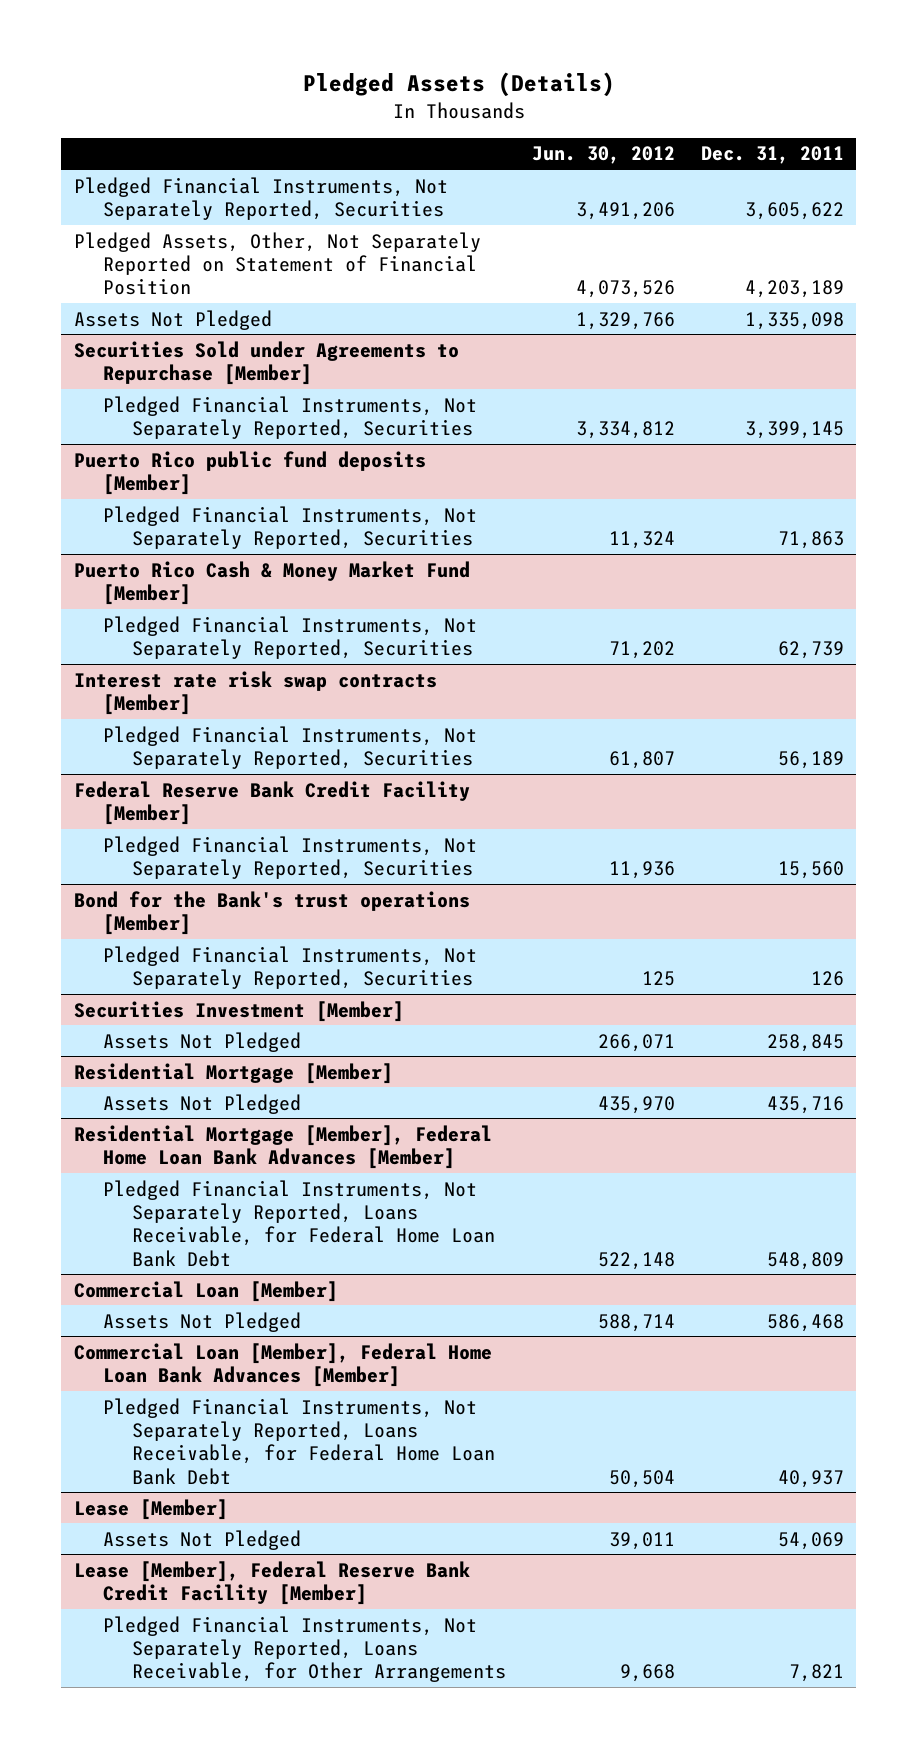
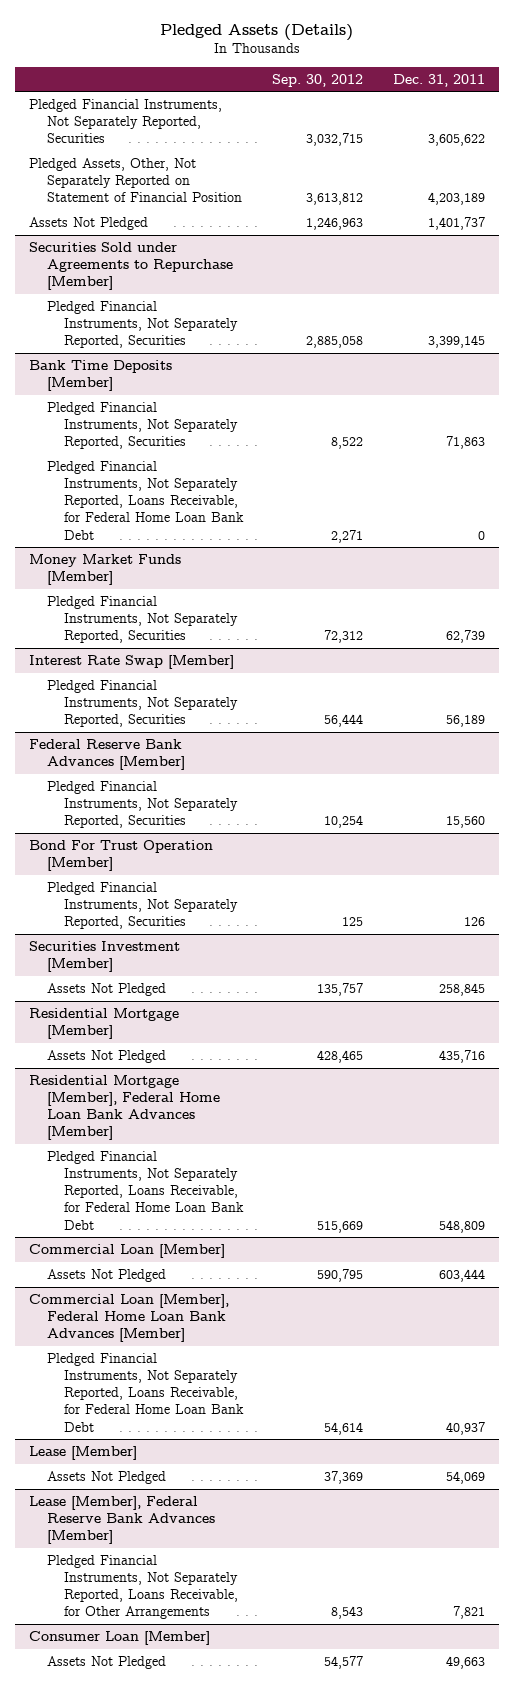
- | Jun. 30, 2012 | Dec. 31, 2011
+ | Sep. 30, 2012 | Dec. 31, 2011
- Assets Not Pledged | 1,329,766 | 1,335,098
+ Assets Not Pledged | 1,246,963 | 1,401,737
- Puerto Rico public fund deposits [Member]
+ Bank Time Deposits [Member]
- Puerto Rico Cash & Money Market Fund [Member]
+ Pledged Financial Instruments, Not Separately Reported, Loans Receivable, for Federal Home Loan Bank Debt | 2,271 | 0
+ Money Market Funds [Member]
- Interest rate risk swap contracts [Member]
+ Interest Rate Swap [Member]
- Federal Reserve Bank Credit Facility [Member]
+ Federal Reserve Bank Advances [Member]
- Bond for the Bank's trust operations [Member]
+ Bond For Trust Operation [Member]
@ Commercial Loan [Member]
- Assets Not Pledged | 588,714 | 586,468
+ Assets Not Pledged | 590,795 | 603,444
- Lease [Member], Federal Reserve Bank Credit Facility [Member]
+ Lease [Member], Federal Reserve Bank Advances [Member]
+ Consumer Loan [Member]
+ Assets Not Pledged | 54,577 | 49,663

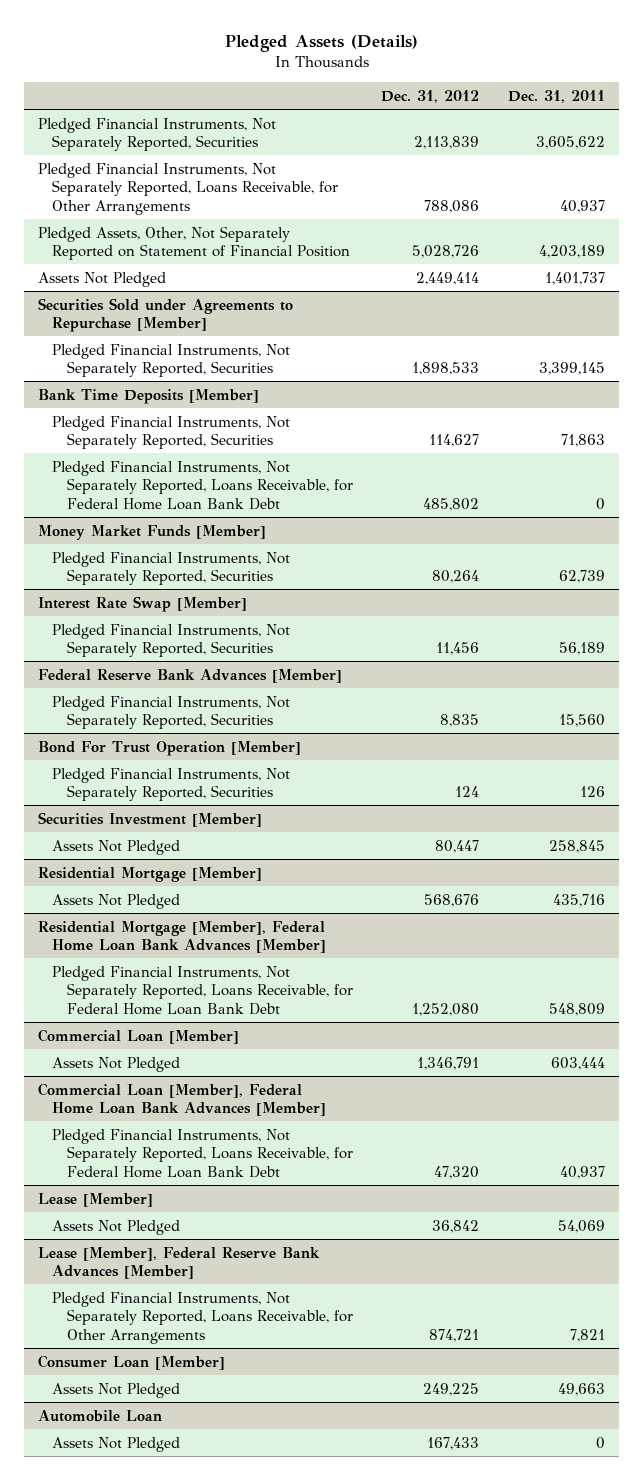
- | Sep. 30, 2012 | Dec. 31, 2011
+ | Dec. 31, 2012 | Dec. 31, 2011
+ Pledged Financial Instruments, Not Separately Reported, Loans Receivable, for Other Arrangements | 788,086 | 40,937
+ Automobile Loan
+ Assets Not Pledged | 167,433 | 0

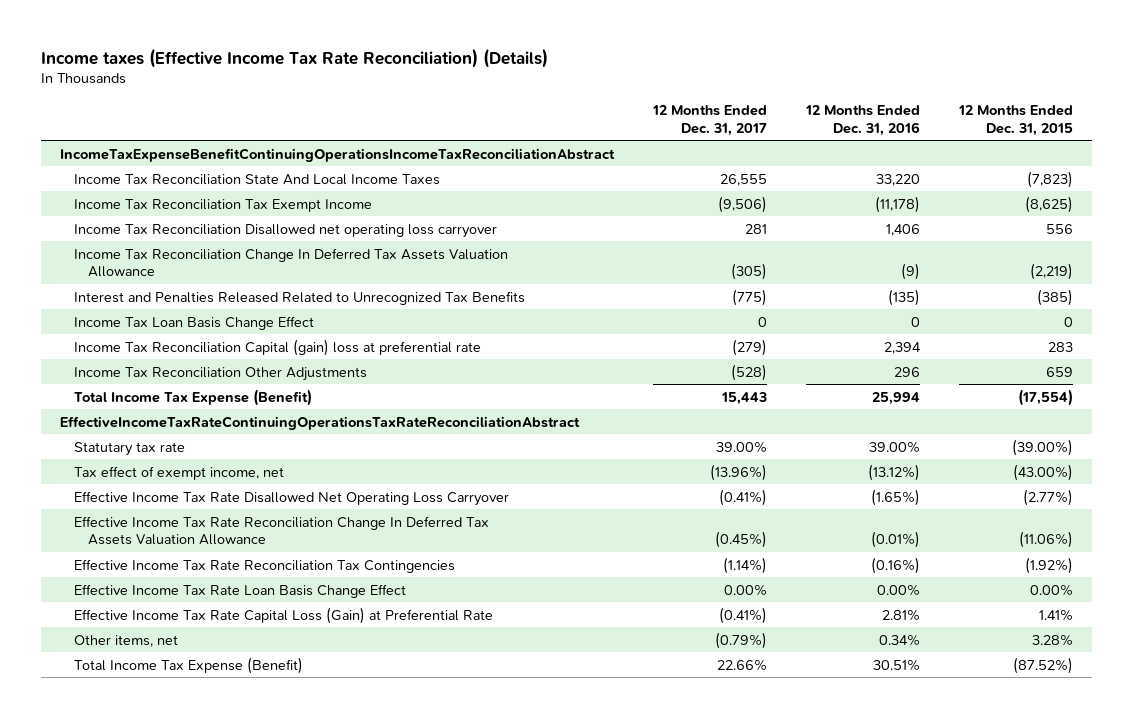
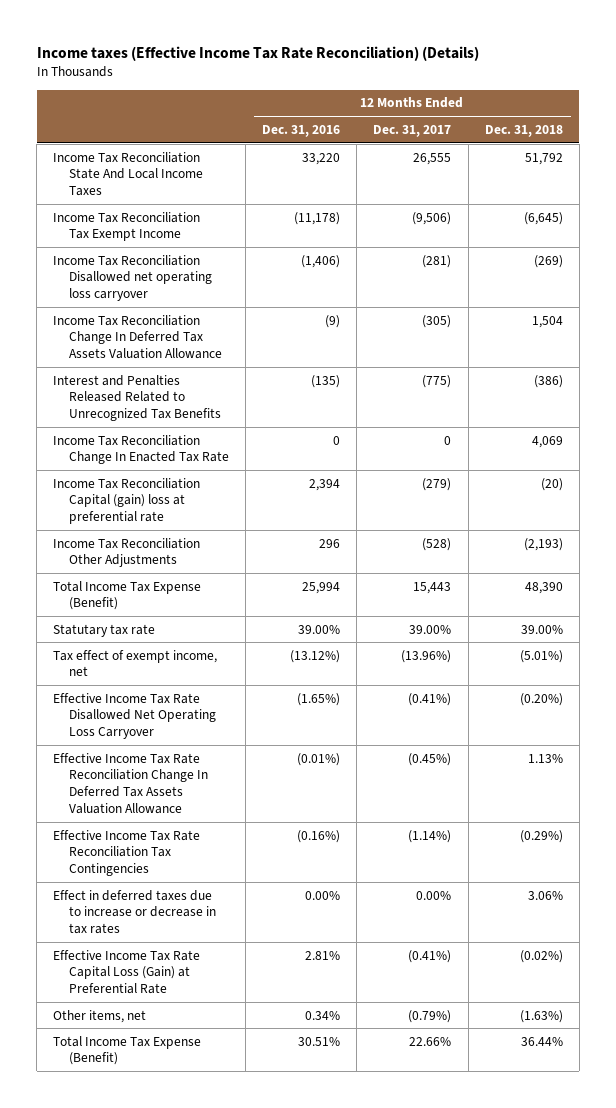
- | 12 Months Ended Dec. 31, 2017 | 12 Months Ended Dec. 31, 2016 | 12 Months Ended Dec. 31, 2015
+ | 12 Months Ended Dec. 31, 2016 | 12 Months Ended Dec. 31, 2017 | 12 Months Ended Dec. 31, 2018
- IncomeTaxExpenseBenefitContinuingOperationsIncomeTaxReconciliationAbstract
- Income Tax Reconciliation Disallowed net operating loss carryover | 281 | 1,406 | 556
+ Income Tax Reconciliation Disallowed net operating loss carryover | (1,406) | (281) | (269)
- Income Tax Loan Basis Change Effect | 0 | 0 | 0
+ Income Tax Reconciliation Change In Enacted Tax Rate | 0 | 0 | 4,069
- EffectiveIncomeTaxRateContinuingOperationsTaxRateReconciliationAbstract
- Effective Income Tax Rate Loan Basis Change Effect | 0.00% | 0.00% | 0.00%
+ Effect in deferred taxes due to increase or decrease in tax rates | 0.00% | 0.00% | 3.06%

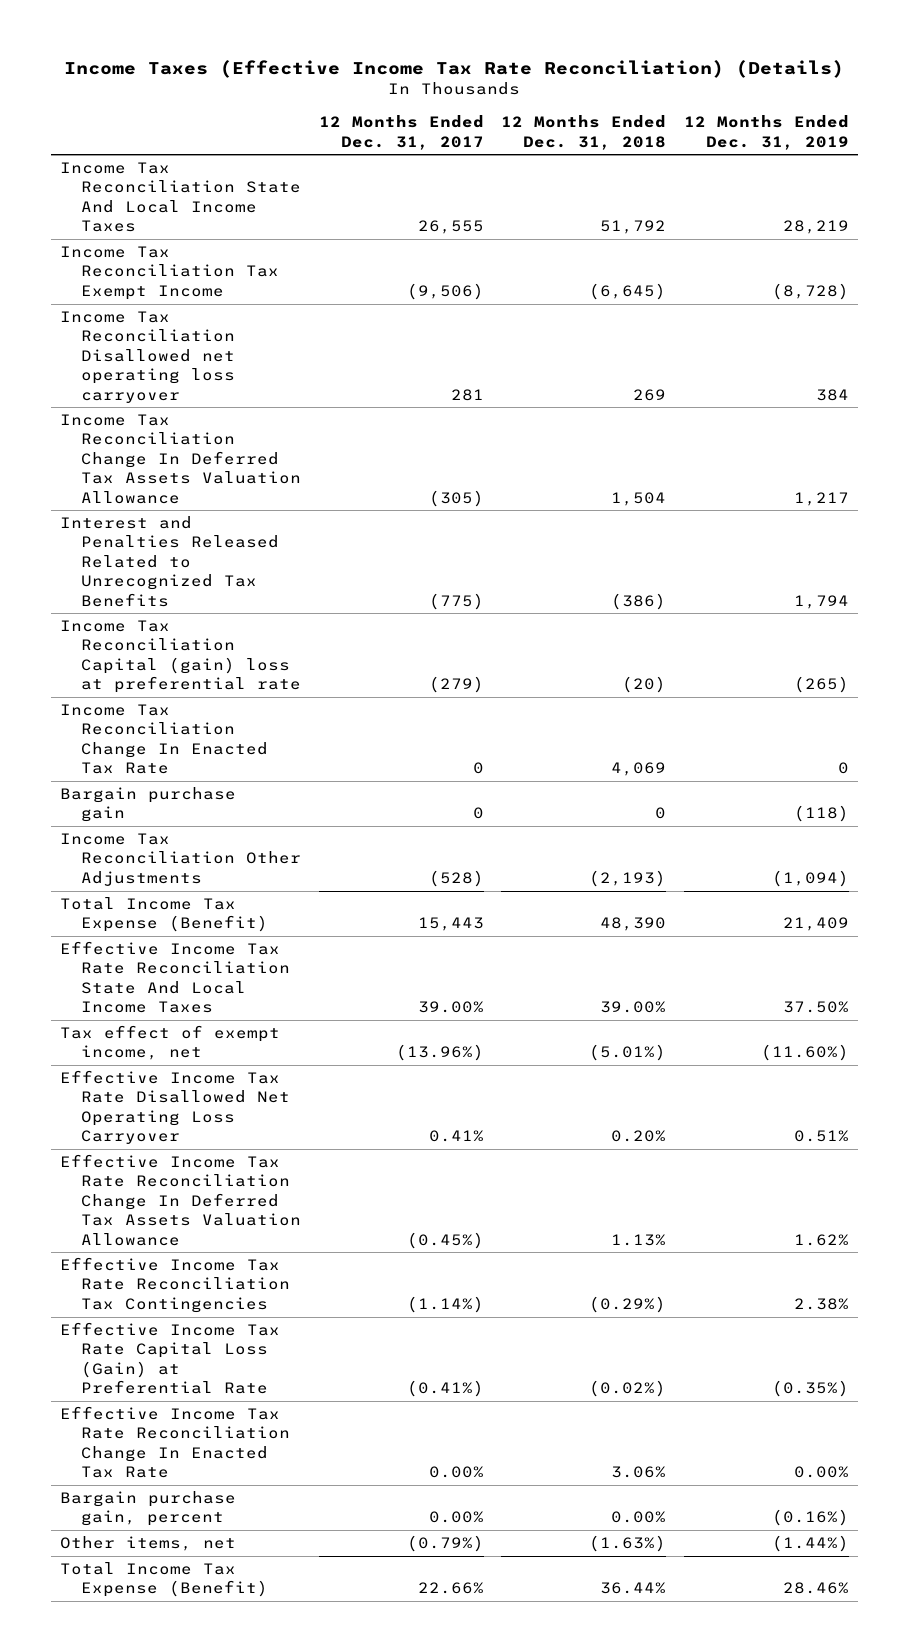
- Income taxes (Effective Income Tax Rate Reconciliation) (Details)
+ Income Taxes (Effective Income Tax Rate Reconciliation) (Details)
- | 12 Months Ended Dec. 31, 2016 | 12 Months Ended Dec. 31, 2017 | 12 Months Ended Dec. 31, 2018
+ | 12 Months Ended Dec. 31, 2017 | 12 Months Ended Dec. 31, 2018 | 12 Months Ended Dec. 31, 2019
- Income Tax Reconciliation Disallowed net operating loss carryover | (1,406) | (281) | (269)
+ Income Tax Reconciliation Disallowed net operating loss carryover | 281 | 269 | 384
moved down: Income Tax Reconciliation Change In Enacted Tax Rate | 0 | 4,069 | 0
+ Bargain purchase gain | 0 | 0 | (118)
- Statutary tax rate | 39.00% | 39.00% | 39.00%
+ Effective Income Tax Rate Reconciliation State And Local Income Taxes | 39.00% | 39.00% | 37.50%
- Effective Income Tax Rate Disallowed Net Operating Loss Carryover | (1.65%) | (0.41%) | (0.20%)
+ Effective Income Tax Rate Disallowed Net Operating Loss Carryover | 0.41% | 0.20% | 0.51%
- Effect in deferred taxes due to increase or decrease in tax rates | 0.00% | 0.00% | 3.06%
+ Effective Income Tax Rate Reconciliation Change In Enacted Tax Rate | 0.00% | 3.06% | 0.00%
+ Bargain purchase gain, percent | 0.00% | 0.00% | (0.16%)

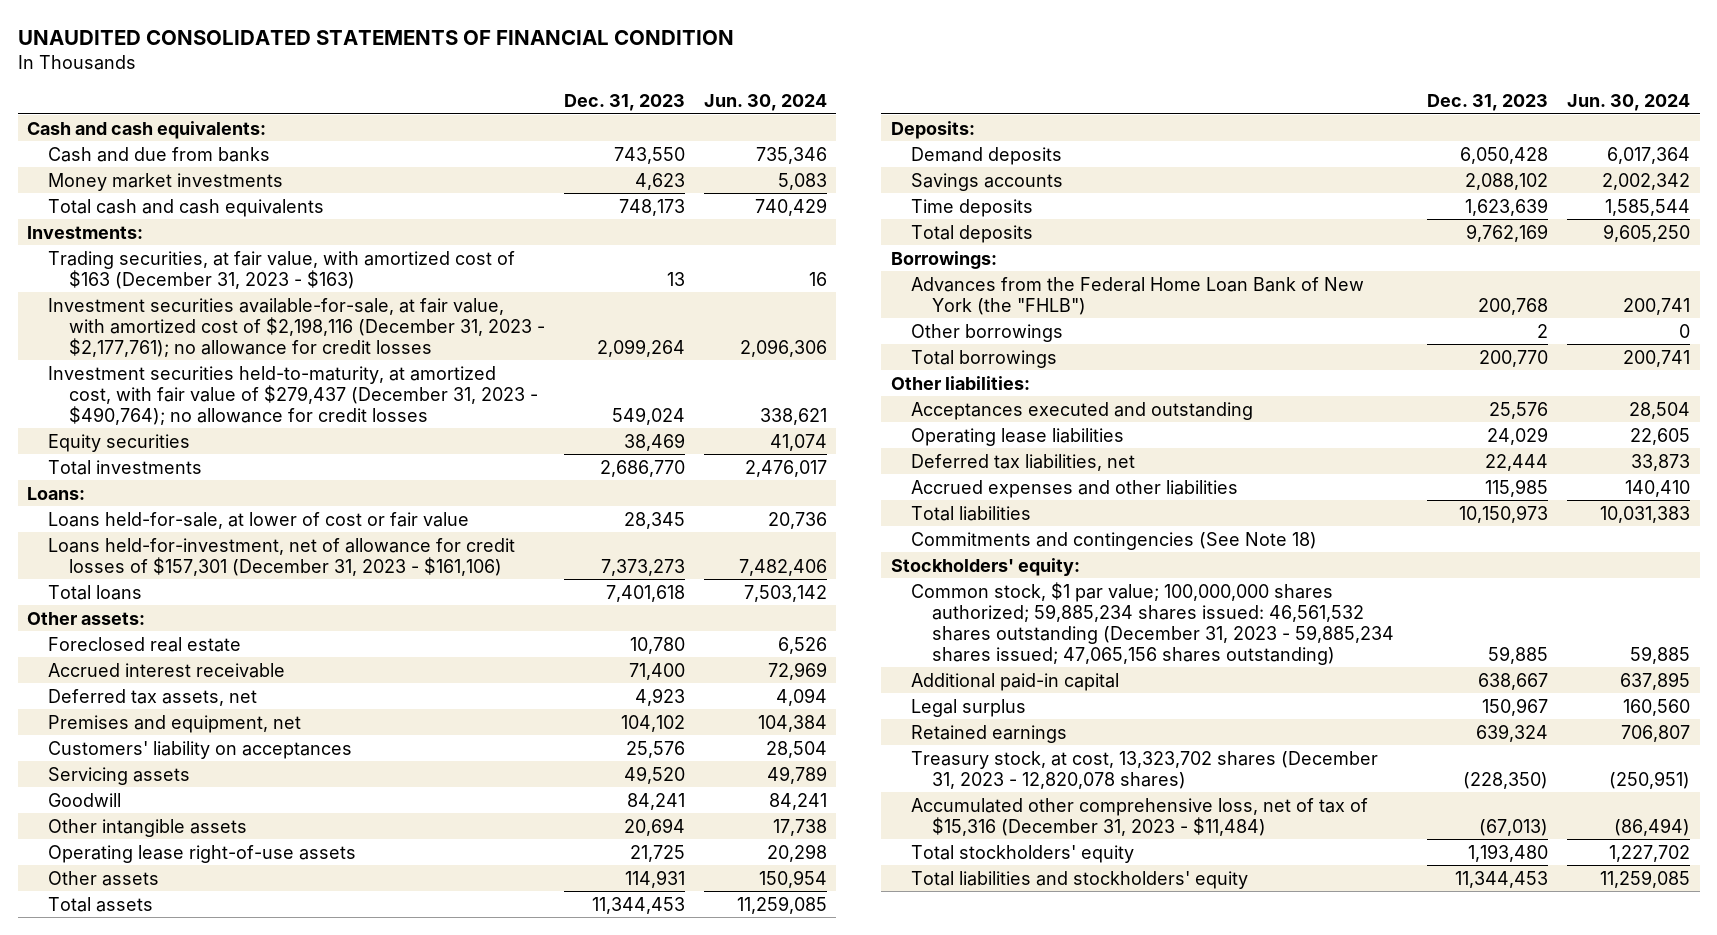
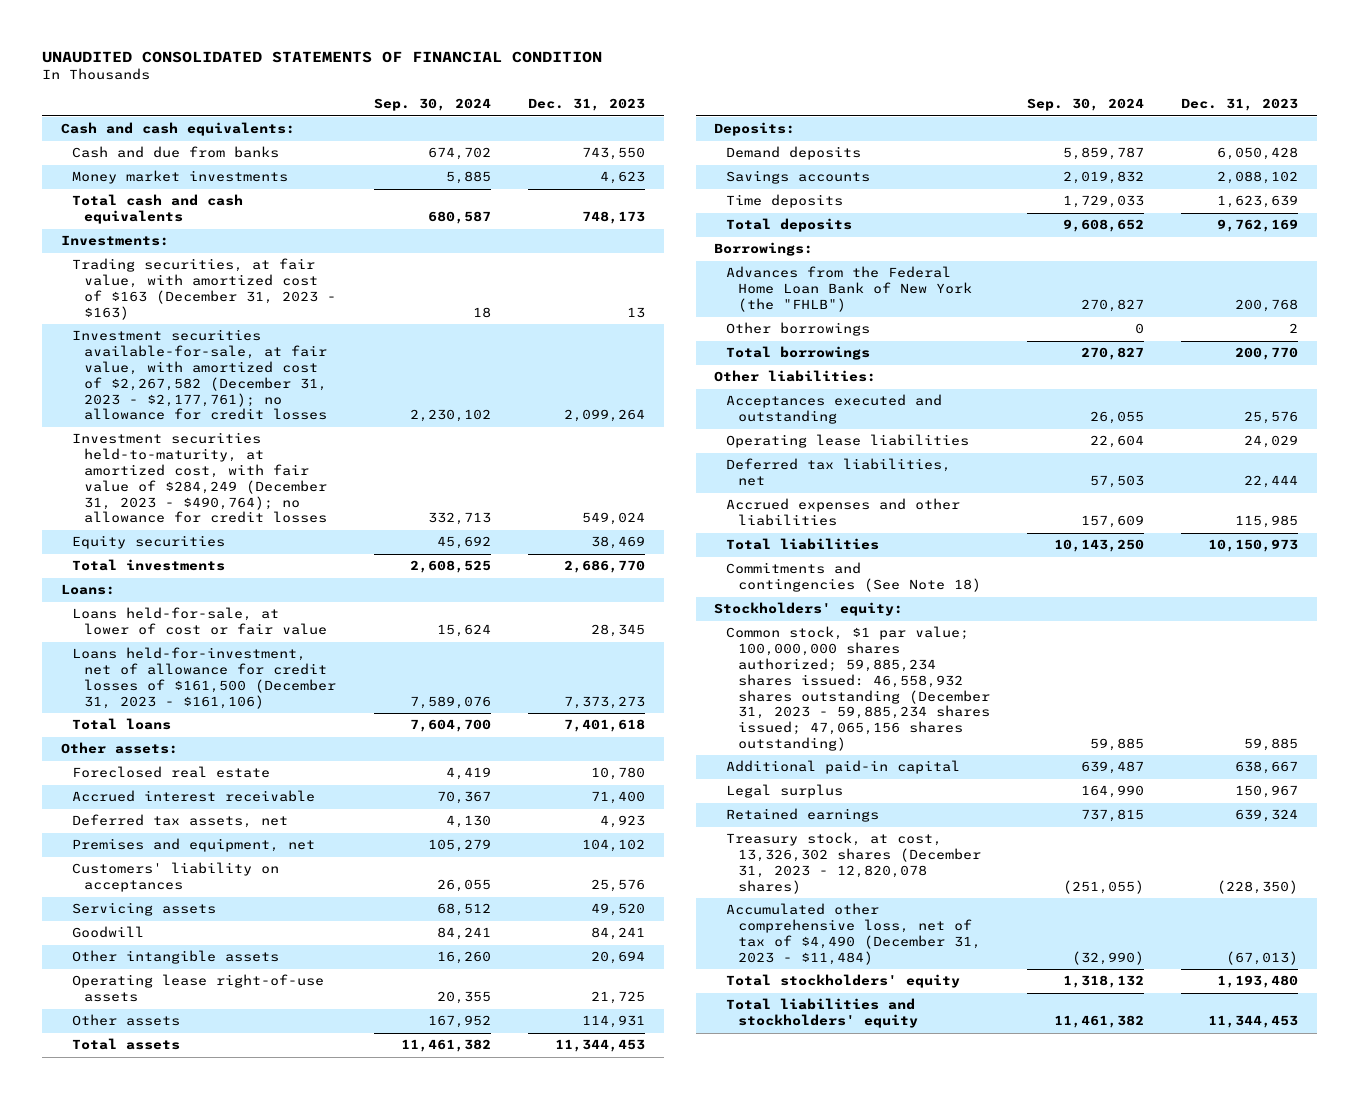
- | Dec. 31, 2023 | Jun. 30, 2024
+ | Sep. 30, 2024 | Dec. 31, 2023
- Investment securities available-for-sale, at fair value, with amortized cost of $2,198,116 (December 31, 2023 - $2,177,761); no allowance for credit losses | 2,099,264 | 2,096,306
- Investment securities held-to-maturity, at amortized cost, with fair value of $279,437 (December 31, 2023 - $490,764); no allowance for credit losses | 549,024 | 338,621
+ Investment securities available-for-sale, at fair value, with amortized cost of $2,267,582 (December 31, 2023 - $2,177,761); no allowance for credit losses | 2,230,102 | 2,099,264
+ Investment securities held-to-maturity, at amortized cost, with fair value of $284,249 (December 31, 2023 - $490,764); no allowance for credit losses | 332,713 | 549,024
- Loans held-for-investment, net of allowance for credit losses of $157,301 (December 31, 2023 - $161,106) | 7,373,273 | 7,482,406
+ Loans held-for-investment, net of allowance for credit losses of $161,500 (December 31, 2023 - $161,106) | 7,589,076 | 7,373,273
- Common stock, $1 par value; 100,000,000 shares authorized; 59,885,234 shares issued: 46,561,532 shares outstanding (December 31, 2023 - 59,885,234 shares issued; 47,065,156 shares outstanding) | 59,885 | 59,885
+ Common stock, $1 par value; 100,000,000 shares authorized; 59,885,234 shares issued: 46,558,932 shares outstanding (December 31, 2023 - 59,885,234 shares issued; 47,065,156 shares outstanding) | 59,885 | 59,885
- Treasury stock, at cost, 13,323,702 shares (December 31, 2023 - 12,820,078 shares) | (228,350) | (250,951)
- Accumulated other comprehensive loss, net of tax of $15,316 (December 31, 2023 - $11,484) | (67,013) | (86,494)
+ Treasury stock, at cost, 13,326,302 shares (December 31, 2023 - 12,820,078 shares) | (251,055) | (228,350)
+ Accumulated other comprehensive loss, net of tax of $4,490 (December 31, 2023 - $11,484) | (32,990) | (67,013)

